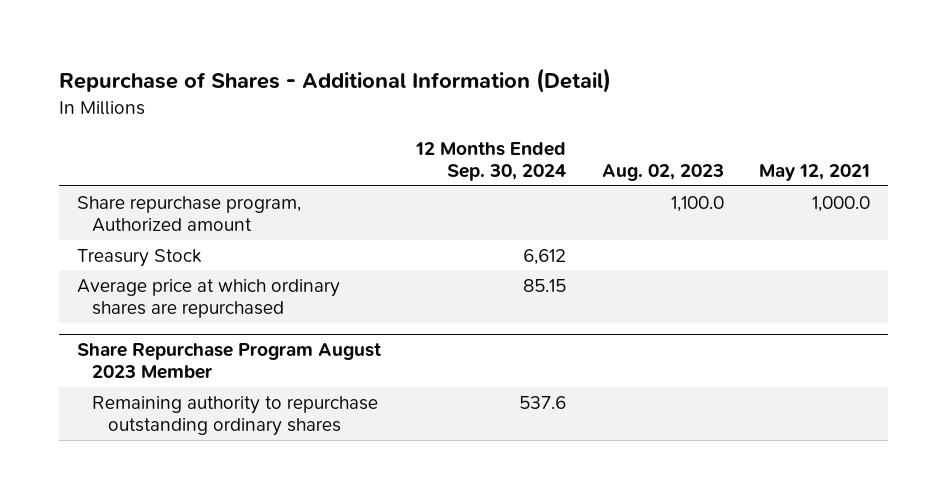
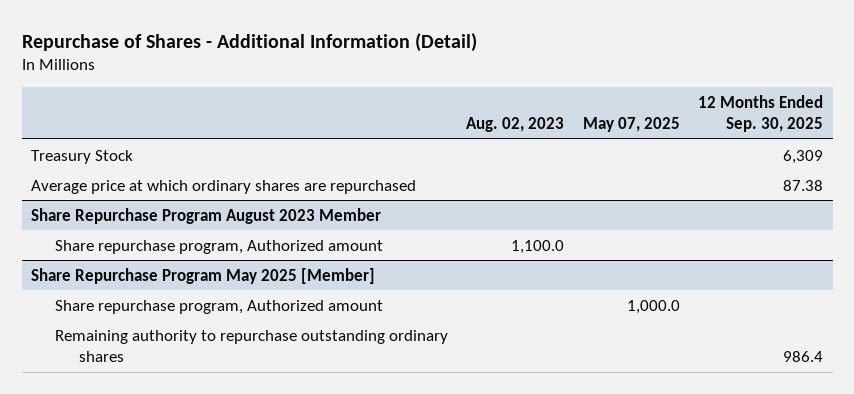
- | 12 Months Ended Sep. 30, 2024 | Aug. 02, 2023 | May 12, 2021
+ | Aug. 02, 2023 | May 07, 2025 | 12 Months Ended Sep. 30, 2025
- Share repurchase program, Authorized amount | | 1,100.0 | 1,000.0
@ Share Repurchase Program August 2023 Member
- Remaining authority to repurchase outstanding ordinary shares | 537.6 | |
+ Share repurchase program, Authorized amount | 1,100.0 | |
+ Share Repurchase Program May 2025 [Member]
+ Share repurchase program, Authorized amount | | 1,000.0 |
+ Remaining authority to repurchase outstanding ordinary shares | | | 986.4

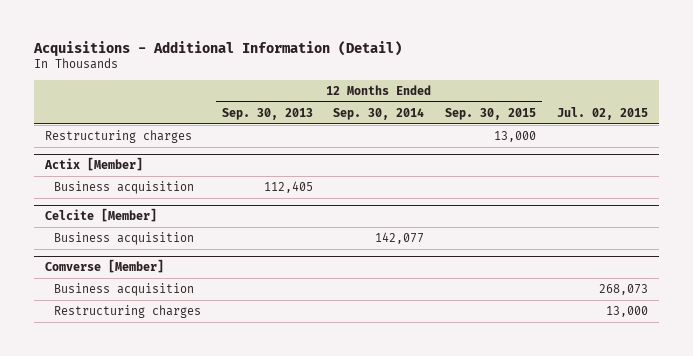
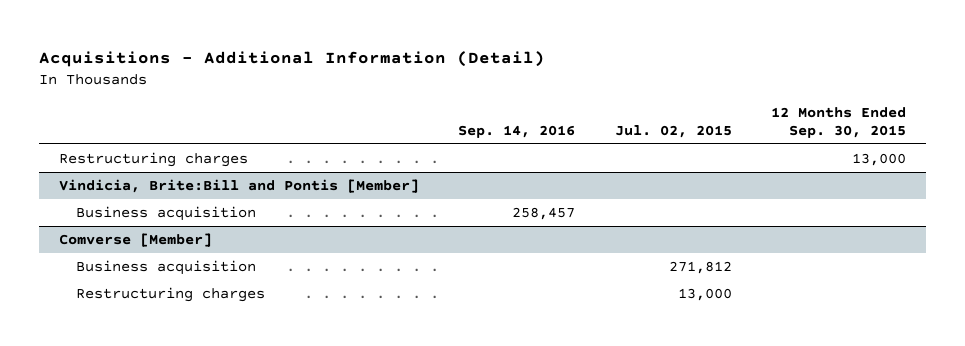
- | 12 Months Ended Sep. 30, 2013 | 12 Months Ended Sep. 30, 2014 | 12 Months Ended Sep. 30, 2015 | Jul. 02, 2015
+ | Sep. 14, 2016 | Jul. 02, 2015 | 12 Months Ended Sep. 30, 2015
- Actix [Member]
- Business acquisition | 112,405 | | |
- Celcite [Member]
- Business acquisition | | 142,077 | |
+ Vindicia, Brite:Bill and Pontis [Member]
+ Business acquisition | 258,457 | |
@ Comverse [Member]
- Business acquisition | | | | 268,073
+ Business acquisition | | 271,812 |

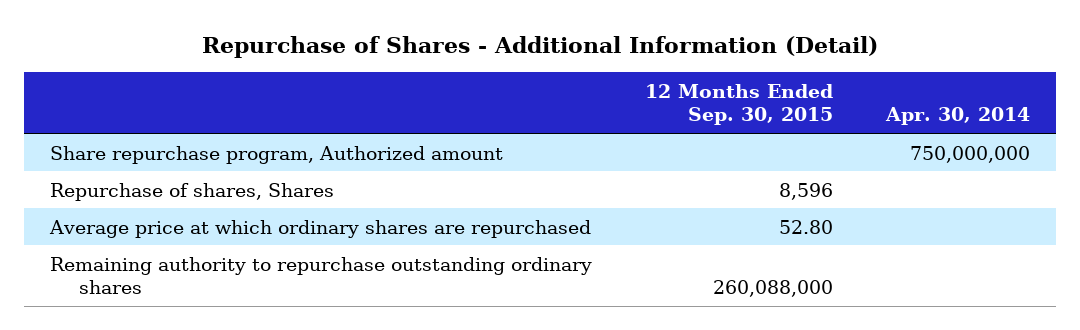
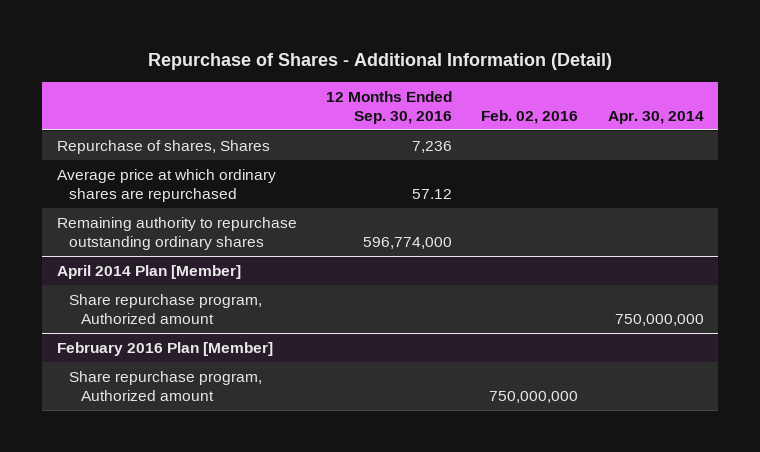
- | 12 Months Ended Sep. 30, 2015 | Apr. 30, 2014
+ | 12 Months Ended Sep. 30, 2016 | Feb. 02, 2016 | Apr. 30, 2014
- Share repurchase program, Authorized amount | | 750,000,000
+ April 2014 Plan [Member]
+ Share repurchase program, Authorized amount | | | 750,000,000
+ February 2016 Plan [Member]
+ Share repurchase program, Authorized amount | | 750,000,000 |

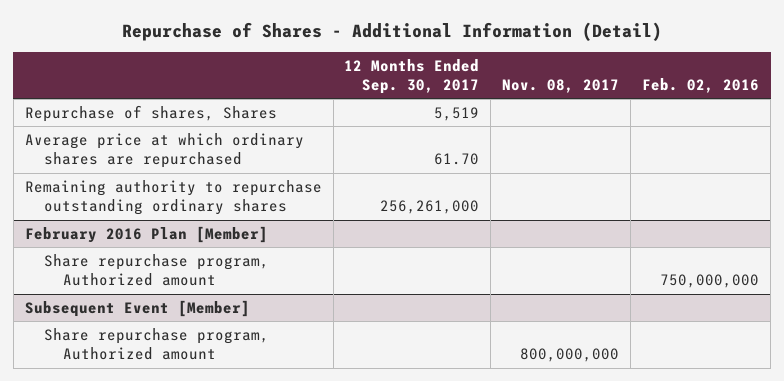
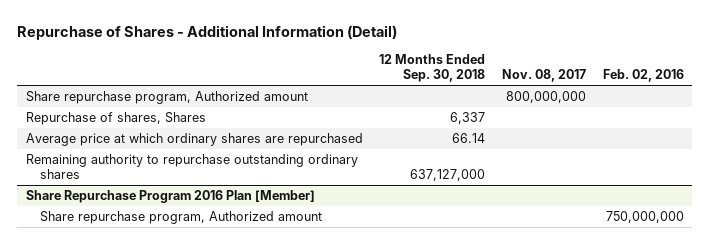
- | 12 Months Ended Sep. 30, 2017 | Nov. 08, 2017 | Feb. 02, 2016
+ | 12 Months Ended Sep. 30, 2018 | Nov. 08, 2017 | Feb. 02, 2016
+ Share repurchase program, Authorized amount | | 800,000,000 |
- February 2016 Plan [Member]
+ Share Repurchase Program 2016 Plan [Member]
- Subsequent Event [Member]
- Share repurchase program, Authorized amount | | 800,000,000 |

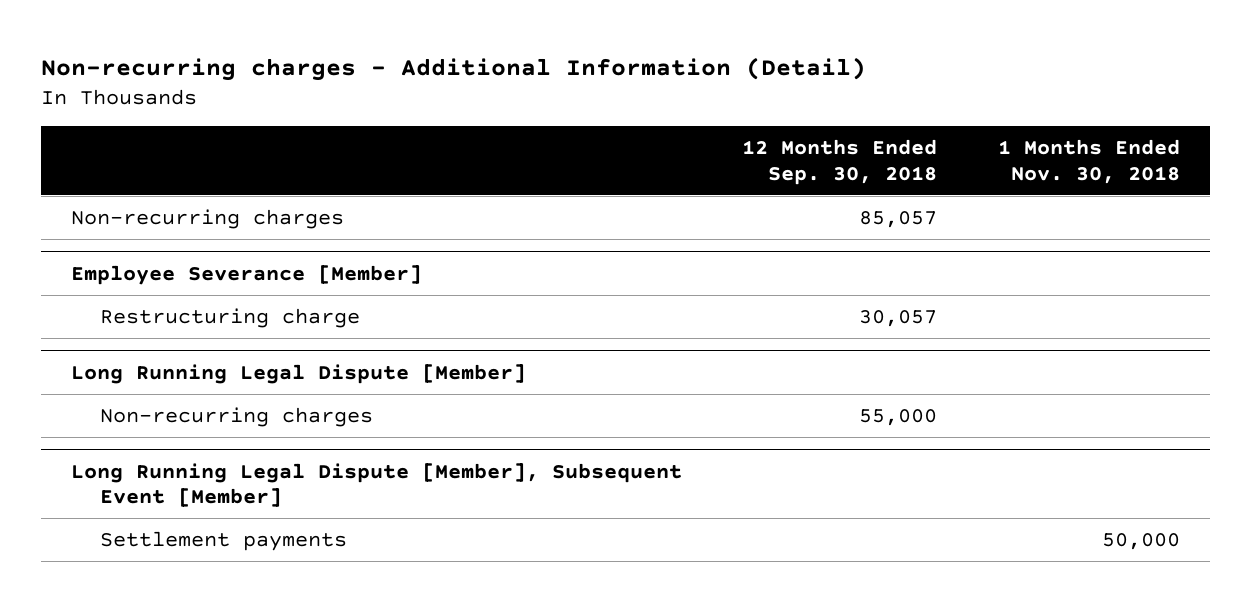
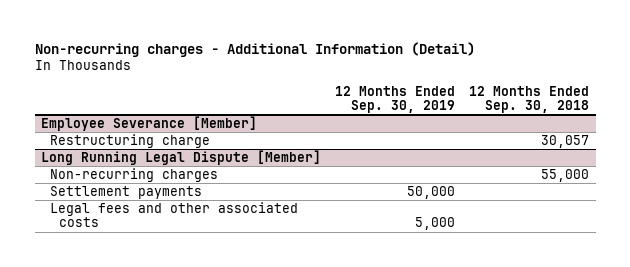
- | 12 Months Ended Sep. 30, 2018 | 1 Months Ended Nov. 30, 2018
+ | 12 Months Ended Sep. 30, 2019 | 12 Months Ended Sep. 30, 2018
- Non-recurring charges | 85,057 |
- Long Running Legal Dispute [Member], Subsequent Event [Member]
- Settlement payments | | 50,000
@ Long Running Legal Dispute [Member]
+ Settlement payments | 50,000 |
+ Legal fees and other associated costs | 5,000 |

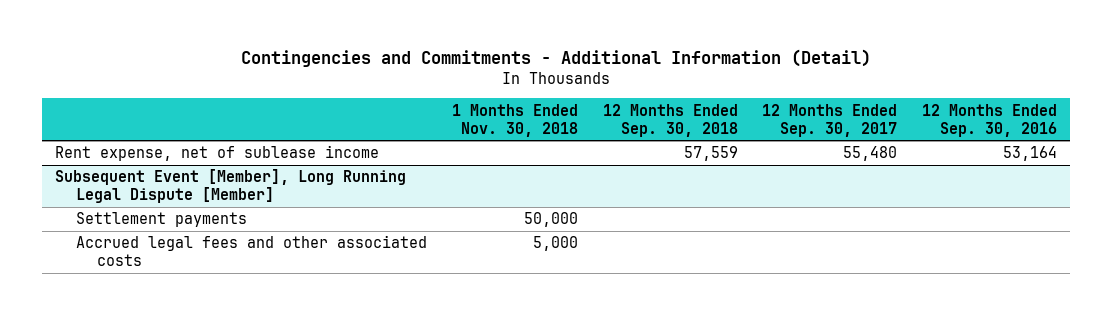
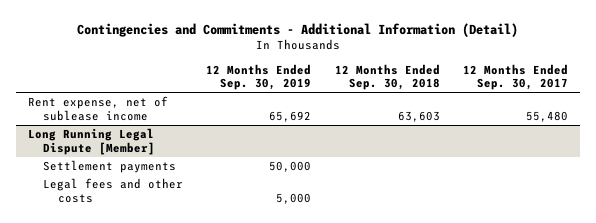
- | 1 Months Ended Nov. 30, 2018 | 12 Months Ended Sep. 30, 2018 | 12 Months Ended Sep. 30, 2017 | 12 Months Ended Sep. 30, 2016
+ | 12 Months Ended Sep. 30, 2019 | 12 Months Ended Sep. 30, 2018 | 12 Months Ended Sep. 30, 2017
- Rent expense, net of sublease income | | 57,559 | 55,480 | 53,164
- Subsequent Event [Member], Long Running Legal Dispute [Member]
+ Rent expense, net of sublease income | 65,692 | 63,603 | 55,480
+ Long Running Legal Dispute [Member]
- Accrued legal fees and other associated costs | 5,000 | | |
+ Legal fees and other costs | 5,000 | |

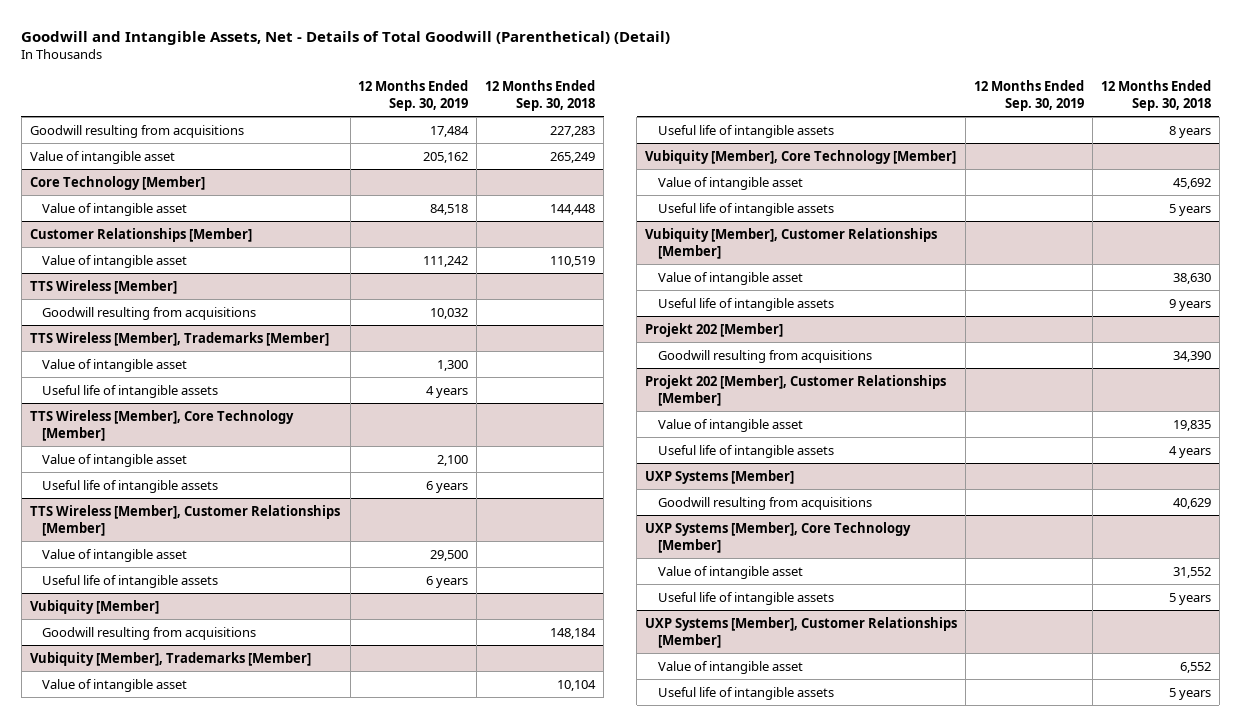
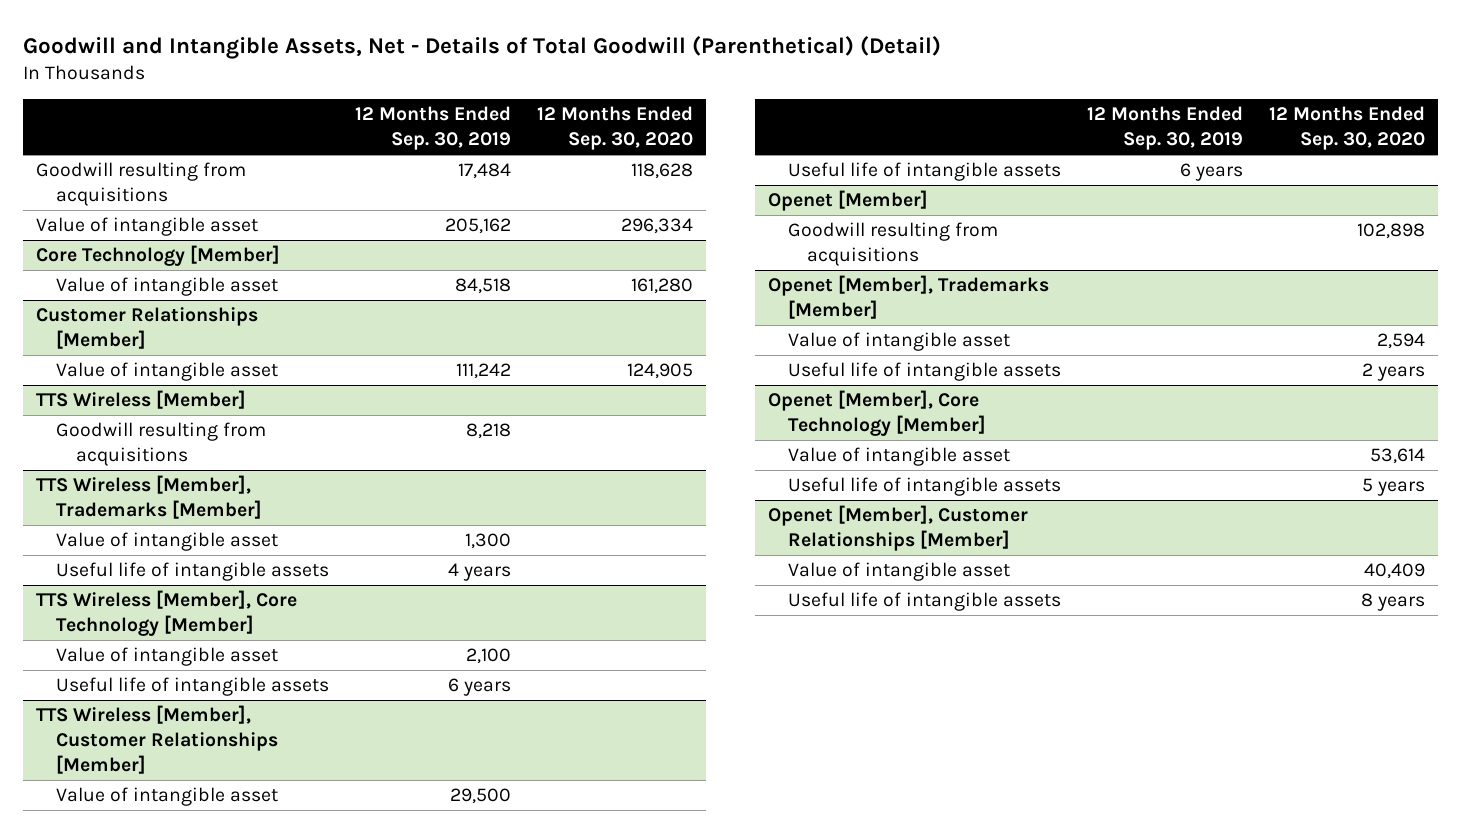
- | 12 Months Ended Sep. 30, 2019 | 12 Months Ended Sep. 30, 2018
+ | 12 Months Ended Sep. 30, 2019 | 12 Months Ended Sep. 30, 2020
@ TTS Wireless [Member]
- Goodwill resulting from acquisitions | 10,032 |
+ Goodwill resulting from acquisitions | 8,218 |
- Vubiquity [Member]
- Goodwill resulting from acquisitions | | 148,184
- Vubiquity [Member], Trademarks [Member]
- Value of intangible asset | | 10,104
- Useful life of intangible assets | | 8 years
- Vubiquity [Member], Core Technology [Member]
+ Openet [Member]
+ Goodwill resulting from acquisitions | | 102,898
+ Openet [Member], Trademarks [Member]
+ Value of intangible asset | | 2,594
+ Useful life of intangible assets | | 2 years
+ Openet [Member], Core Technology [Member]
- Vubiquity [Member], Customer Relationships [Member]
+ Openet [Member], Customer Relationships [Member]
- Projekt 202 [Member]
- Goodwill resulting from acquisitions | | 34,390
- Projekt 202 [Member], Customer Relationships [Member]
- Value of intangible asset | | 19,835
- Useful life of intangible assets | | 4 years
- UXP Systems [Member]
- Goodwill resulting from acquisitions | | 40,629
- UXP Systems [Member], Core Technology [Member]
- Value of intangible asset | | 31,552
- Useful life of intangible assets | | 5 years
- UXP Systems [Member], Customer Relationships [Member]
- Value of intangible asset | | 6,552
- Useful life of intangible assets | | 5 years

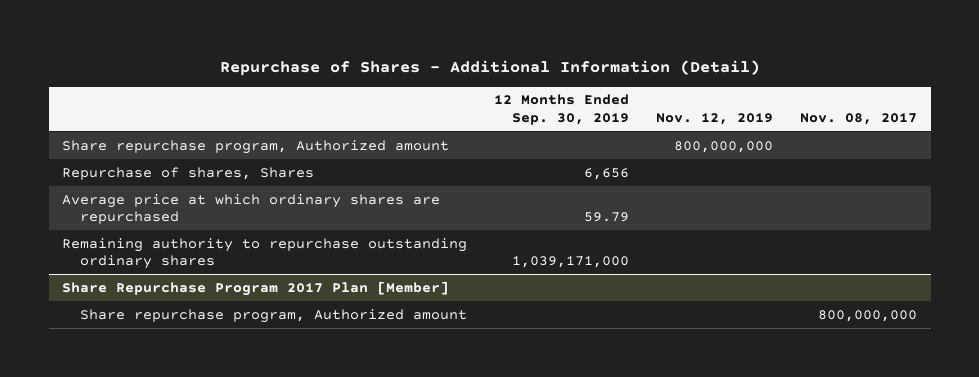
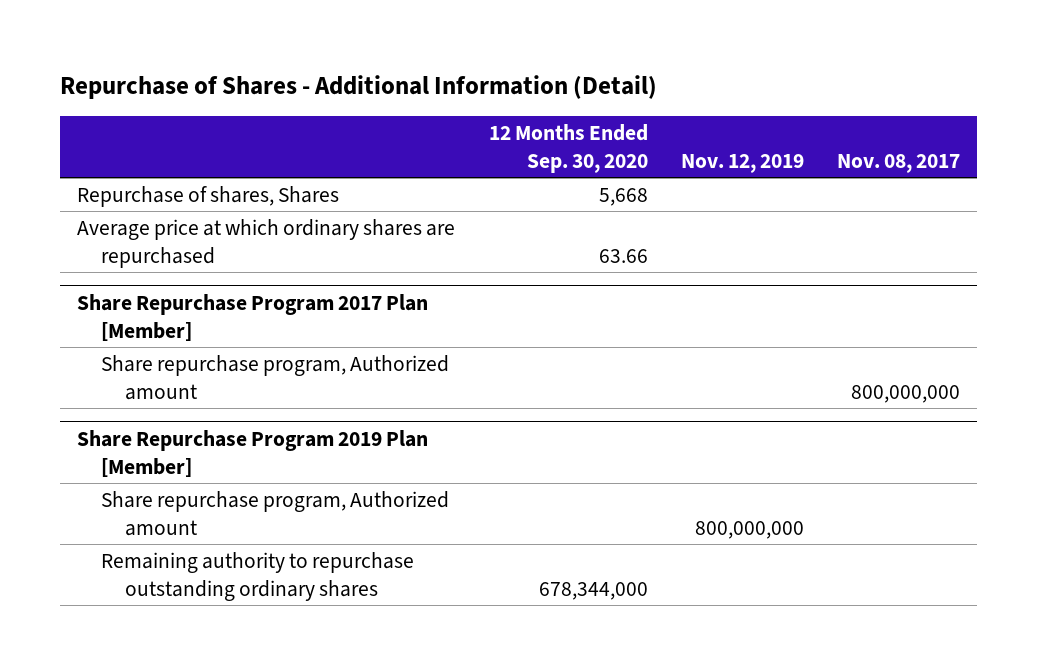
- | 12 Months Ended Sep. 30, 2019 | Nov. 12, 2019 | Nov. 08, 2017
+ | 12 Months Ended Sep. 30, 2020 | Nov. 12, 2019 | Nov. 08, 2017
- Share repurchase program, Authorized amount | | 800,000,000 |
- Remaining authority to repurchase outstanding ordinary shares | 1,039,171,000 | |
+ Share Repurchase Program 2019 Plan [Member]
+ Share repurchase program, Authorized amount | | 800,000,000 |
+ Remaining authority to repurchase outstanding ordinary shares | 678,344,000 | |

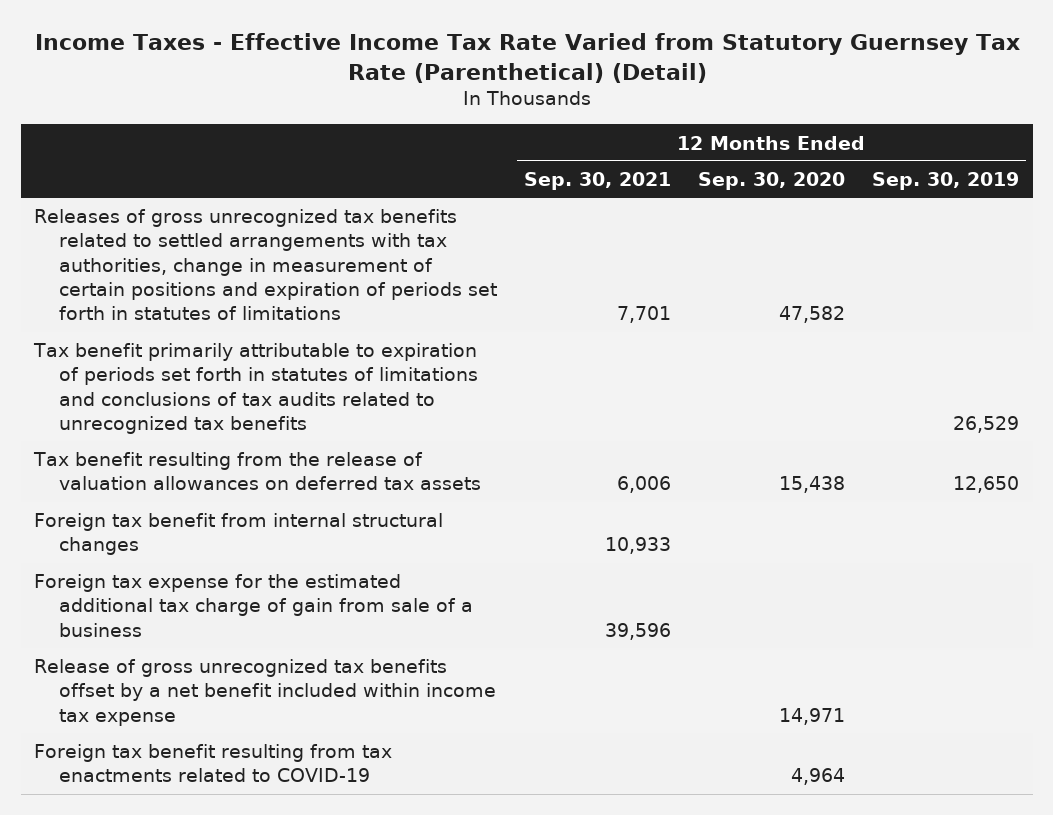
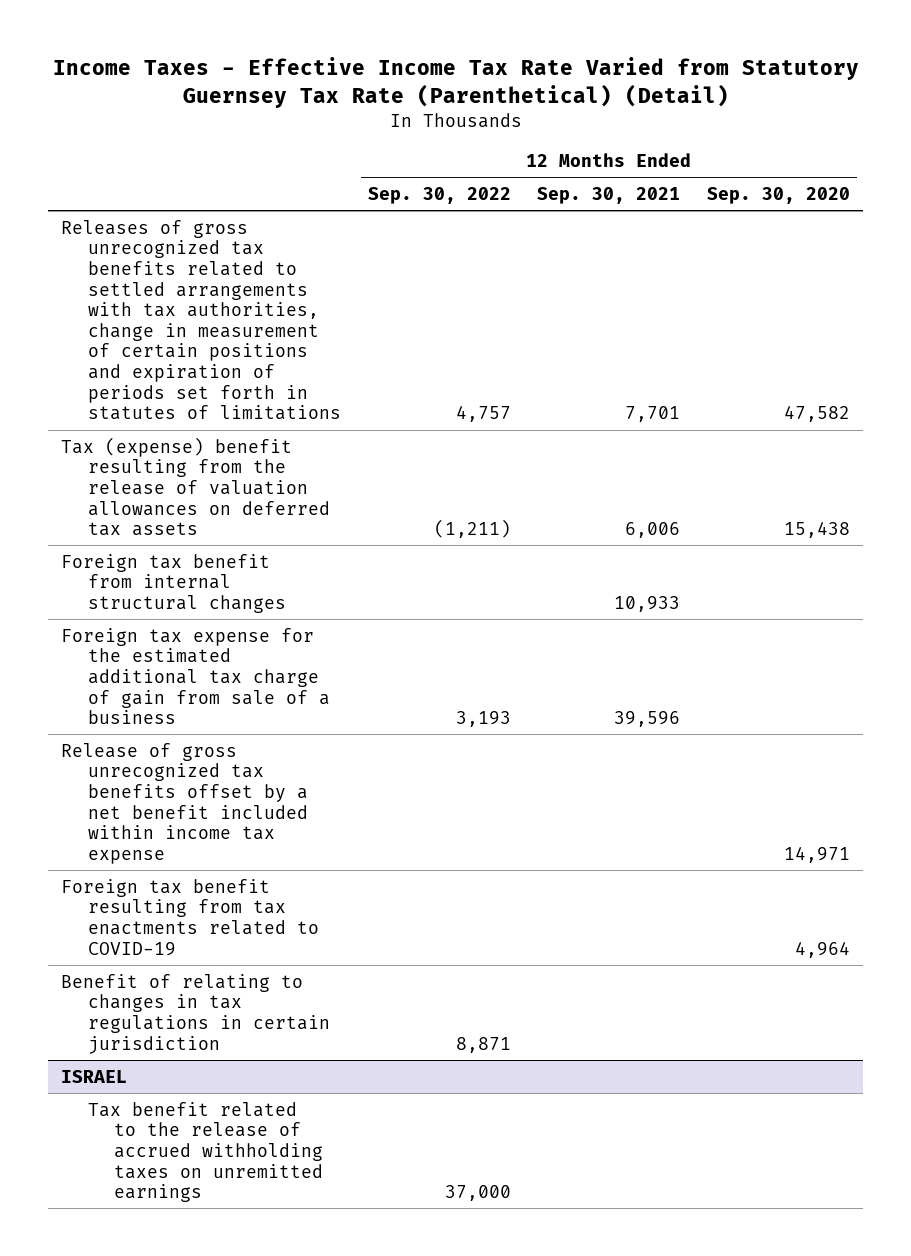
- | 12 Months Ended Sep. 30, 2021 | 12 Months Ended Sep. 30, 2020 | 12 Months Ended Sep. 30, 2019
+ | 12 Months Ended Sep. 30, 2022 | 12 Months Ended Sep. 30, 2021 | 12 Months Ended Sep. 30, 2020
- Tax benefit primarily attributable to expiration of periods set forth in statutes of limitations and conclusions of tax audits related to unrecognized tax benefits | | | 26,529
- Tax benefit resulting from the release of valuation allowances on deferred tax assets | 6,006 | 15,438 | 12,650
+ Tax (expense) benefit resulting from the release of valuation allowances on deferred tax assets | (1,211) | 6,006 | 15,438
+ Benefit of relating to changes in tax regulations in certain jurisdiction | 8,871 | |
+ ISRAEL
+ Tax benefit related to the release of accrued withholding taxes on unremitted earnings | 37,000 | |

